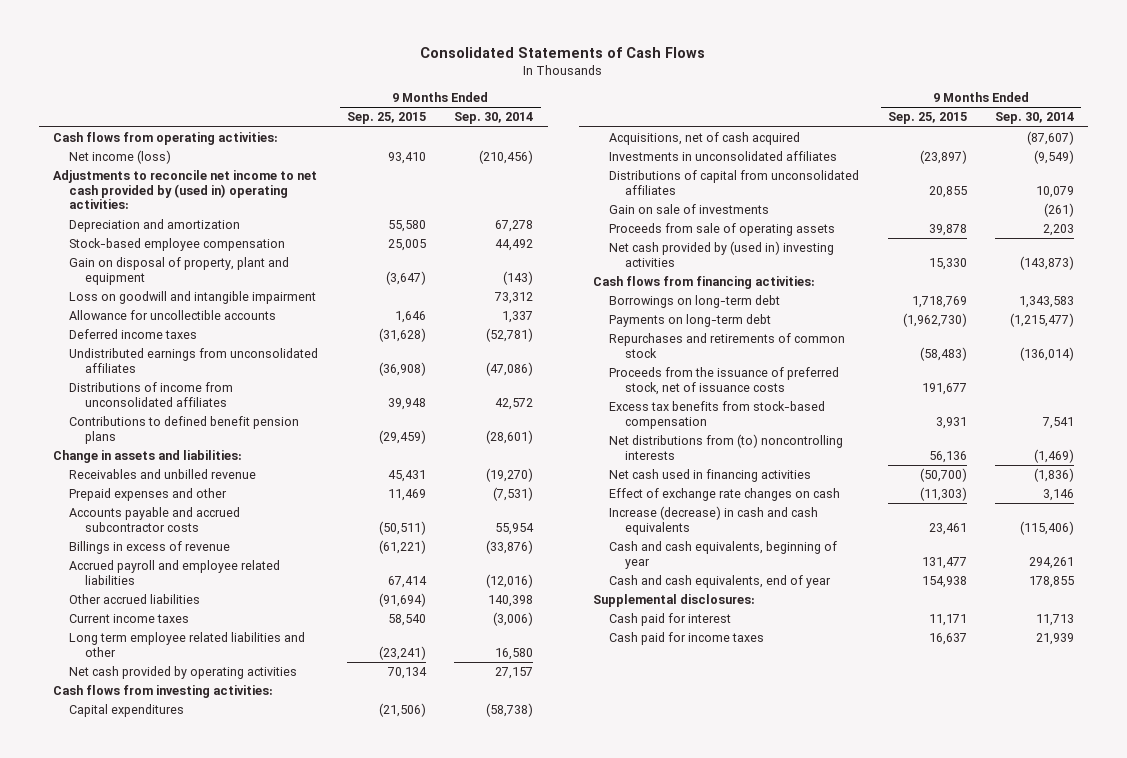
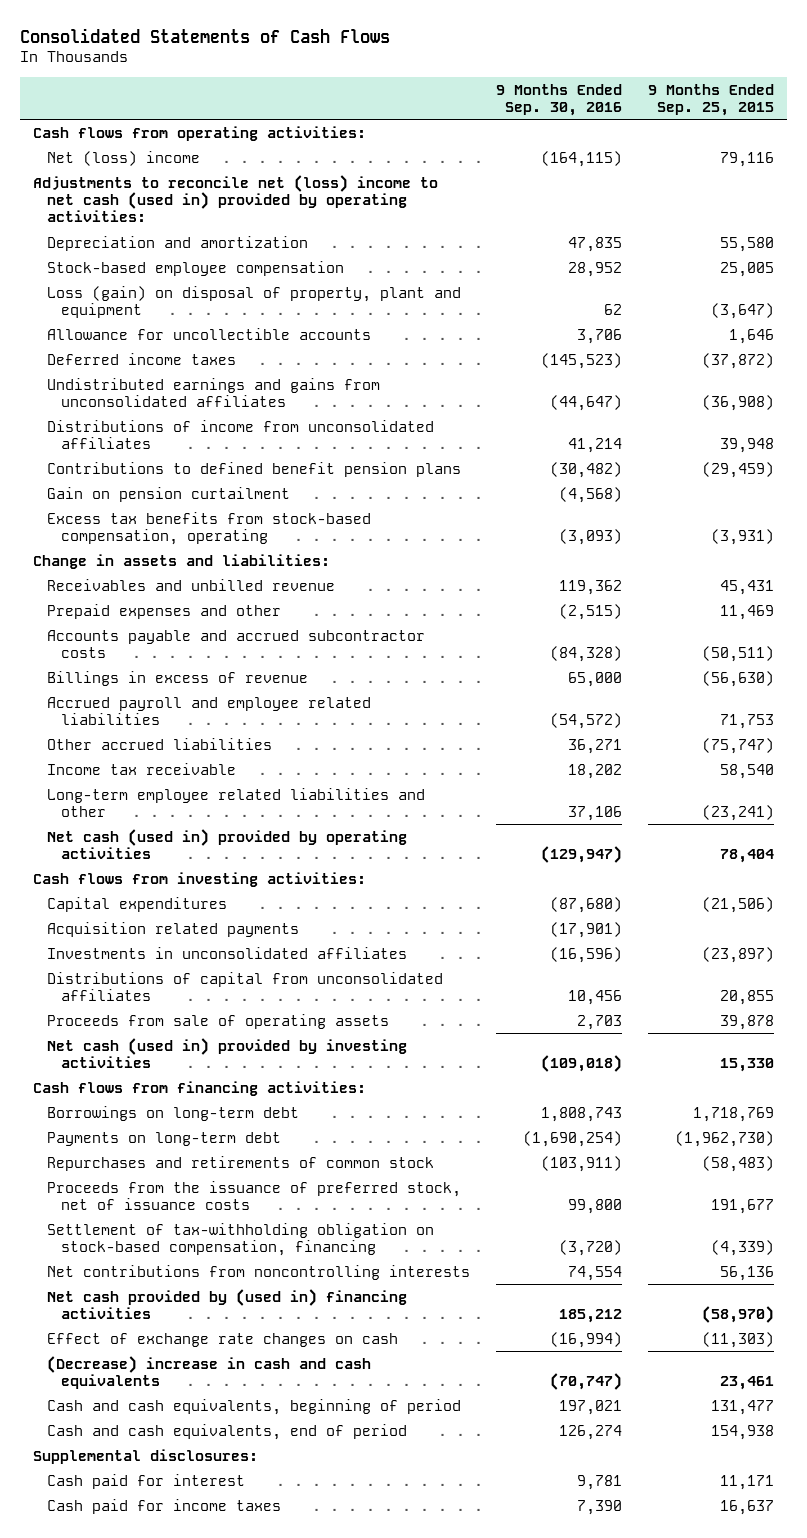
- | 9 Months Ended Sep. 25, 2015 | 9 Months Ended Sep. 30, 2014
+ | 9 Months Ended Sep. 30, 2016 | 9 Months Ended Sep. 25, 2015
- Net income (loss) | 93,410 | (210,456)
- Adjustments to reconcile net income to net cash provided by (used in) operating activities:
+ Net (loss) income | (164,115) | 79,116
+ Adjustments to reconcile net (loss) income to net cash (used in) provided by operating activities:
- Gain on disposal of property, plant and equipment | (3,647) | (143)
- Loss on goodwill and intangible impairment | | 73,312
+ Loss (gain) on disposal of property, plant and equipment | 62 | (3,647)
- Deferred income taxes | (31,628) | (52,781)
- Undistributed earnings from unconsolidated affiliates | (36,908) | (47,086)
+ Deferred income taxes | (145,523) | (37,872)
+ Undistributed earnings and gains from unconsolidated affiliates | (44,647) | (36,908)
+ Gain on pension curtailment | (4,568) |
+ Excess tax benefits from stock-based compensation, operating | (3,093) | (3,931)
- Billings in excess of revenue | (61,221) | (33,876)
- Accrued payroll and employee related liabilities | 67,414 | (12,016)
- Other accrued liabilities | (91,694) | 140,398
- Current income taxes | 58,540 | (3,006)
- Long term employee related liabilities and other | (23,241) | 16,580
- Net cash provided by operating activities | 70,134 | 27,157
+ Billings in excess of revenue | 65,000 | (56,630)
+ Accrued payroll and employee related liabilities | (54,572) | 71,753
+ Other accrued liabilities | 36,271 | (75,747)
+ Income tax receivable | 18,202 | 58,540
+ Long-term employee related liabilities and other | 37,106 | (23,241)
+ Net cash (used in) provided by operating activities | (129,947) | 78,404
- Acquisitions, net of cash acquired | | (87,607)
+ Acquisition related payments | (17,901) |
- Gain on sale of investments | | (261)
- Net cash provided by (used in) investing activities | 15,330 | (143,873)
+ Net cash (used in) provided by investing activities | (109,018) | 15,330
- Excess tax benefits from stock-based compensation | 3,931 | 7,541
- Net distributions from (to) noncontrolling interests | 56,136 | (1,469)
- Net cash used in financing activities | (50,700) | (1,836)
+ Settlement of tax-withholding obligation on stock-based compensation, financing | (3,720) | (4,339)
+ Net contributions from noncontrolling interests | 74,554 | 56,136
+ Net cash provided by (used in) financing activities | 185,212 | (58,970)
- Increase (decrease) in cash and cash equivalents | 23,461 | (115,406)
- Cash and cash equivalents, beginning of year | 131,477 | 294,261
- Cash and cash equivalents, end of year | 154,938 | 178,855
+ (Decrease) increase in cash and cash equivalents | (70,747) | 23,461
+ Cash and cash equivalents, beginning of period | 197,021 | 131,477
+ Cash and cash equivalents, end of period | 126,274 | 154,938

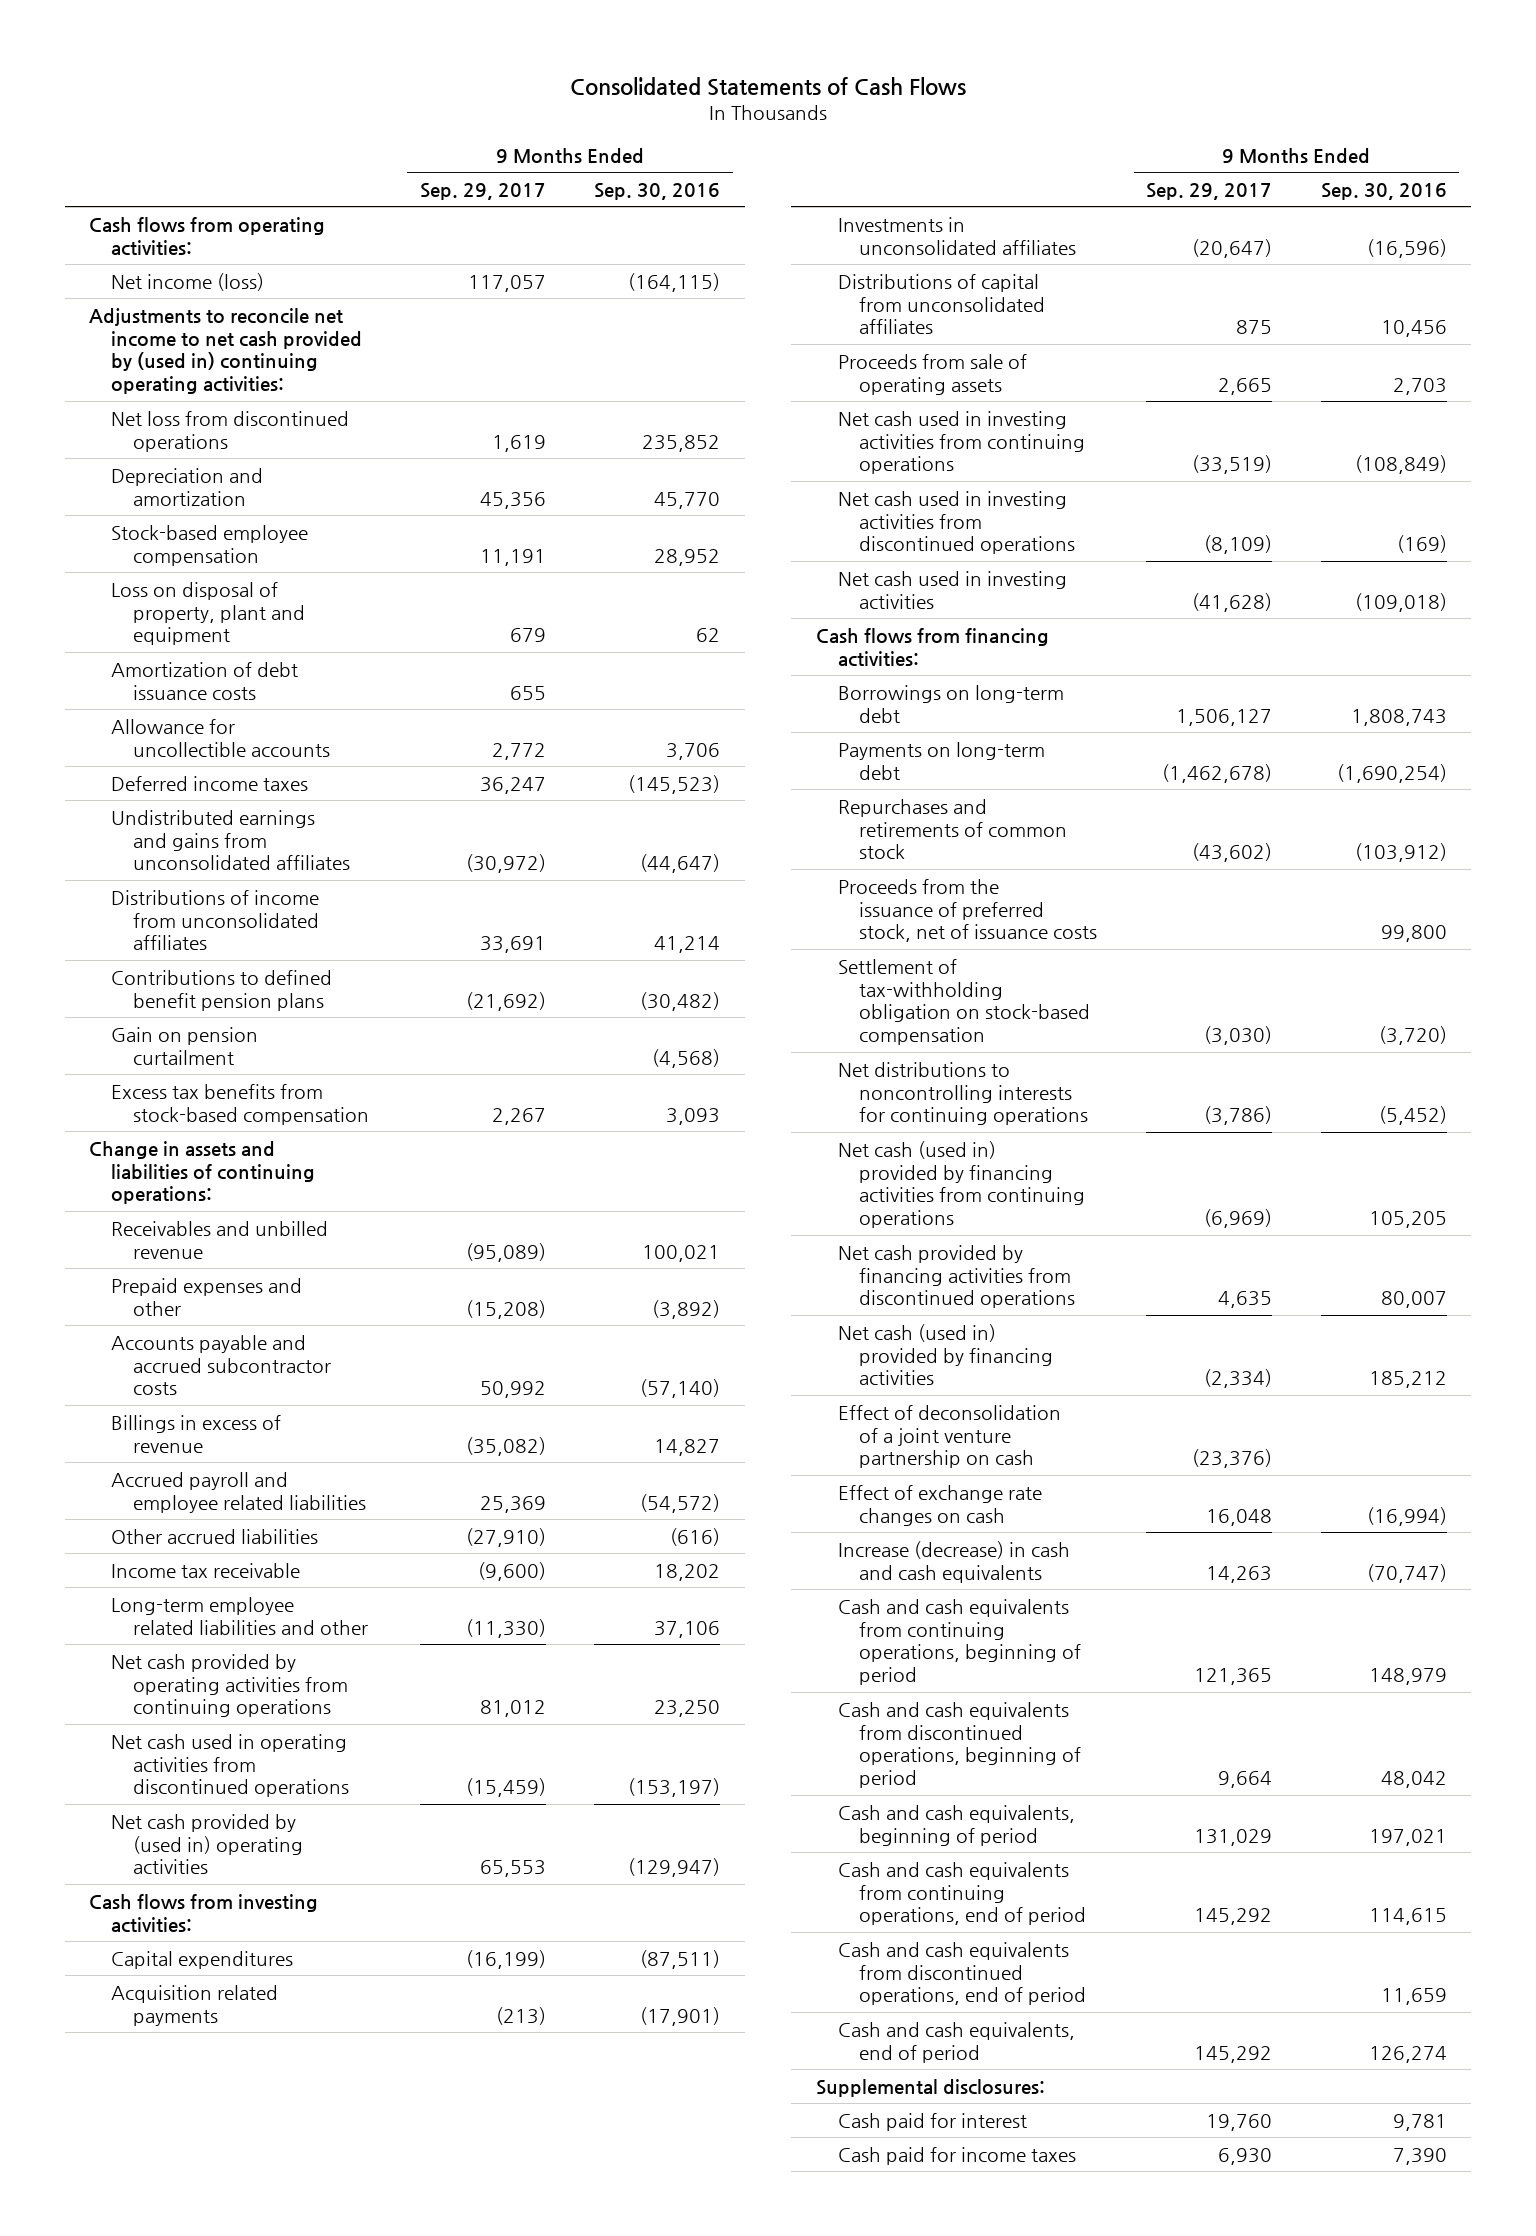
- | 9 Months Ended Sep. 30, 2016 | 9 Months Ended Sep. 25, 2015
+ | 9 Months Ended Sep. 29, 2017 | 9 Months Ended Sep. 30, 2016
- Net (loss) income | (164,115) | 79,116
- Adjustments to reconcile net (loss) income to net cash (used in) provided by operating activities:
- Depreciation and amortization | 47,835 | 55,580
+ Net income (loss) | 117,057 | (164,115)
+ Adjustments to reconcile net income to net cash provided by (used in) continuing operating activities:
+ Net loss from discontinued operations | 1,619 | 235,852
+ Depreciation and amortization | 45,356 | 45,770
- Loss (gain) on disposal of property, plant and equipment | 62 | (3,647)
+ Loss on disposal of property, plant and equipment | 679 | 62
+ Amortization of debt issuance costs | 655 |
- Excess tax benefits from stock-based compensation, operating | (3,093) | (3,931)
- Change in assets and liabilities:
- Receivables and unbilled revenue | 119,362 | 45,431
- Prepaid expenses and other | (2,515) | 11,469
- Accounts payable and accrued subcontractor costs | (84,328) | (50,511)
- Billings in excess of revenue | 65,000 | (56,630)
+ Excess tax benefits from stock-based compensation | 2,267 | 3,093
+ Change in assets and liabilities of continuing operations:
+ Receivables and unbilled revenue | (95,089) | 100,021
+ Prepaid expenses and other | (15,208) | (3,892)
+ Accounts payable and accrued subcontractor costs | 50,992 | (57,140)
+ Billings in excess of revenue | (35,082) | 14,827
- Other accrued liabilities | 36,271 | (75,747)
+ Other accrued liabilities | (27,910) | (616)
- Net cash (used in) provided by operating activities | (129,947) | 78,404
+ Net cash provided by operating activities from continuing operations | 81,012 | 23,250
+ Net cash used in operating activities from discontinued operations | (15,459) | (153,197)
+ Net cash provided by (used in) operating activities | 65,553 | (129,947)
- Capital expenditures | (87,680) | (21,506)
+ Capital expenditures | (16,199) | (87,511)
- Net cash (used in) provided by investing activities | (109,018) | 15,330
+ Net cash used in investing activities from continuing operations | (33,519) | (108,849)
+ Net cash used in investing activities from discontinued operations | (8,109) | (169)
+ Net cash used in investing activities | (41,628) | (109,018)
- Repurchases and retirements of common stock | (103,911) | (58,483)
+ Repurchases and retirements of common stock | (43,602) | (103,912)
- Settlement of tax-withholding obligation on stock-based compensation, financing | (3,720) | (4,339)
- Net contributions from noncontrolling interests | 74,554 | 56,136
- Net cash provided by (used in) financing activities | 185,212 | (58,970)
+ Settlement of tax-withholding obligation on stock-based compensation | (3,030) | (3,720)
+ Net distributions to noncontrolling interests for continuing operations | (3,786) | (5,452)
+ Net cash (used in) provided by financing activities from continuing operations | (6,969) | 105,205
+ Net cash provided by financing activities from discontinued operations | 4,635 | 80,007
+ Net cash (used in) provided by financing activities | (2,334) | 185,212
+ Effect of deconsolidation of a joint venture partnership on cash | (23,376) |
- (Decrease) increase in cash and cash equivalents | (70,747) | 23,461
+ Increase (decrease) in cash and cash equivalents | 14,263 | (70,747)
+ Cash and cash equivalents from continuing operations, beginning of period | 121,365 | 148,979
+ Cash and cash equivalents from discontinued operations, beginning of period | 9,664 | 48,042
+ Cash and cash equivalents from continuing operations, end of period | 145,292 | 114,615
+ Cash and cash equivalents from discontinued operations, end of period | | 11,659

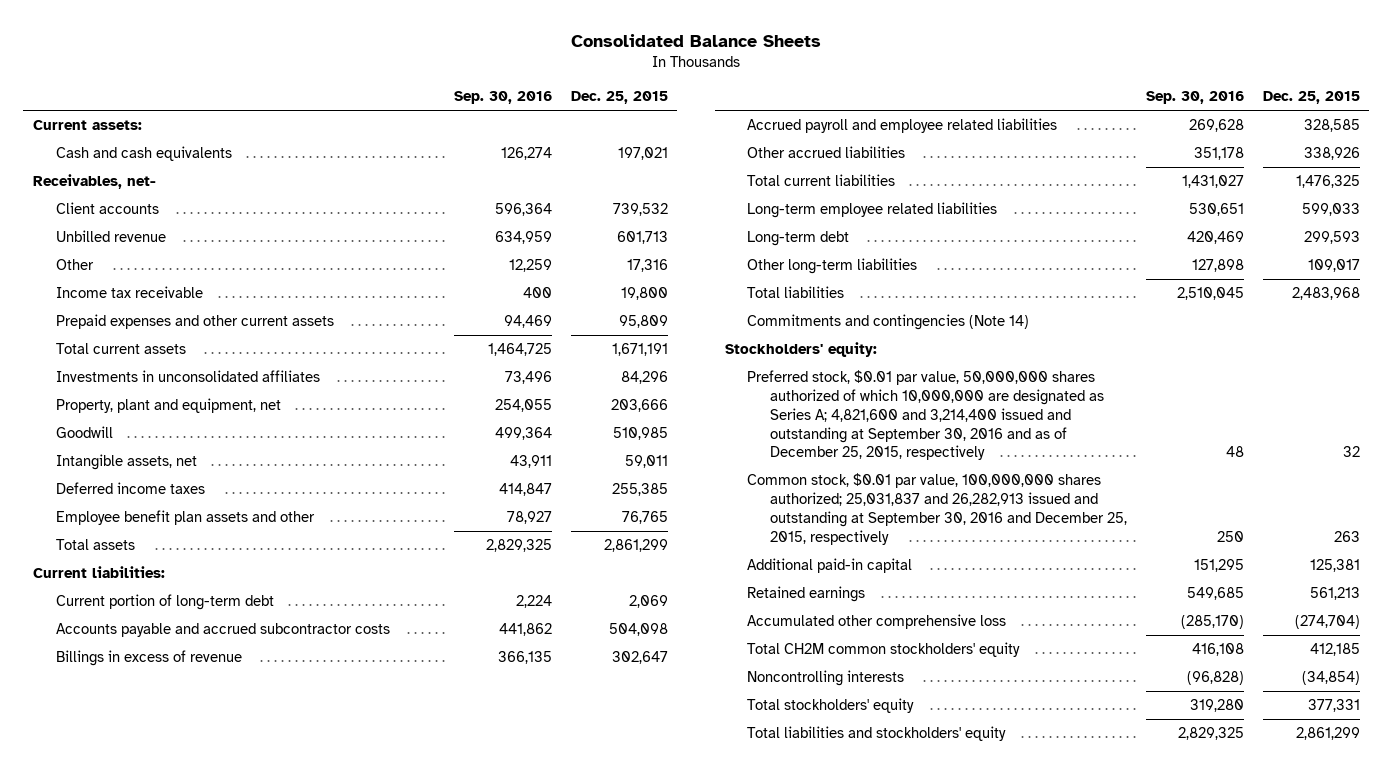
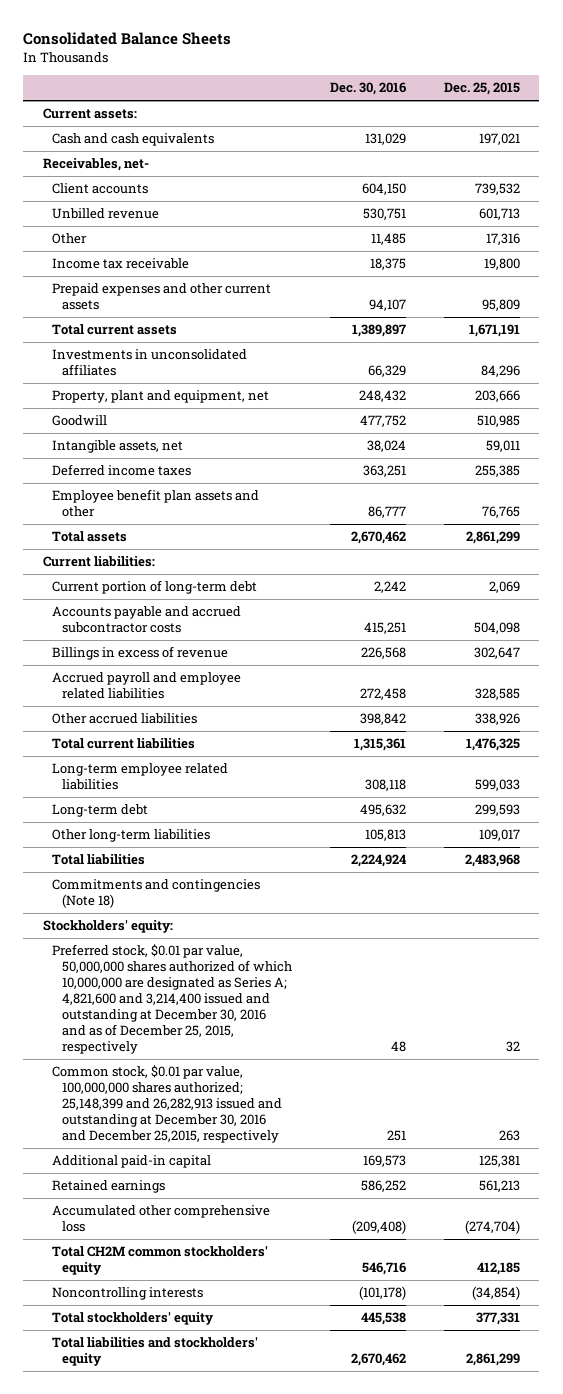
- | Sep. 30, 2016 | Dec. 25, 2015
+ | Dec. 30, 2016 | Dec. 25, 2015
- Commitments and contingencies (Note 14)
+ Commitments and contingencies (Note 18)
- Preferred stock, $0.01 par value, 50,000,000 shares authorized of which 10,000,000 are designated as Series A; 4,821,600 and 3,214,400 issued and outstanding at September 30, 2016 and as of December 25, 2015, respectively | 48 | 32
- Common stock, $0.01 par value, 100,000,000 shares authorized; 25,031,837 and 26,282,913 issued and outstanding at September 30, 2016 and December 25, 2015, respectively | 250 | 263
+ Preferred stock, $0.01 par value, 50,000,000 shares authorized of which 10,000,000 are designated as Series A; 4,821,600 and 3,214,400 issued and outstanding at December 30, 2016 and as of December 25, 2015, respectively | 48 | 32
+ Common stock, $0.01 par value, 100,000,000 shares authorized; 25,148,399 and 26,282,913 issued and outstanding at December 30, 2016 and December 25,2015, respectively | 251 | 263

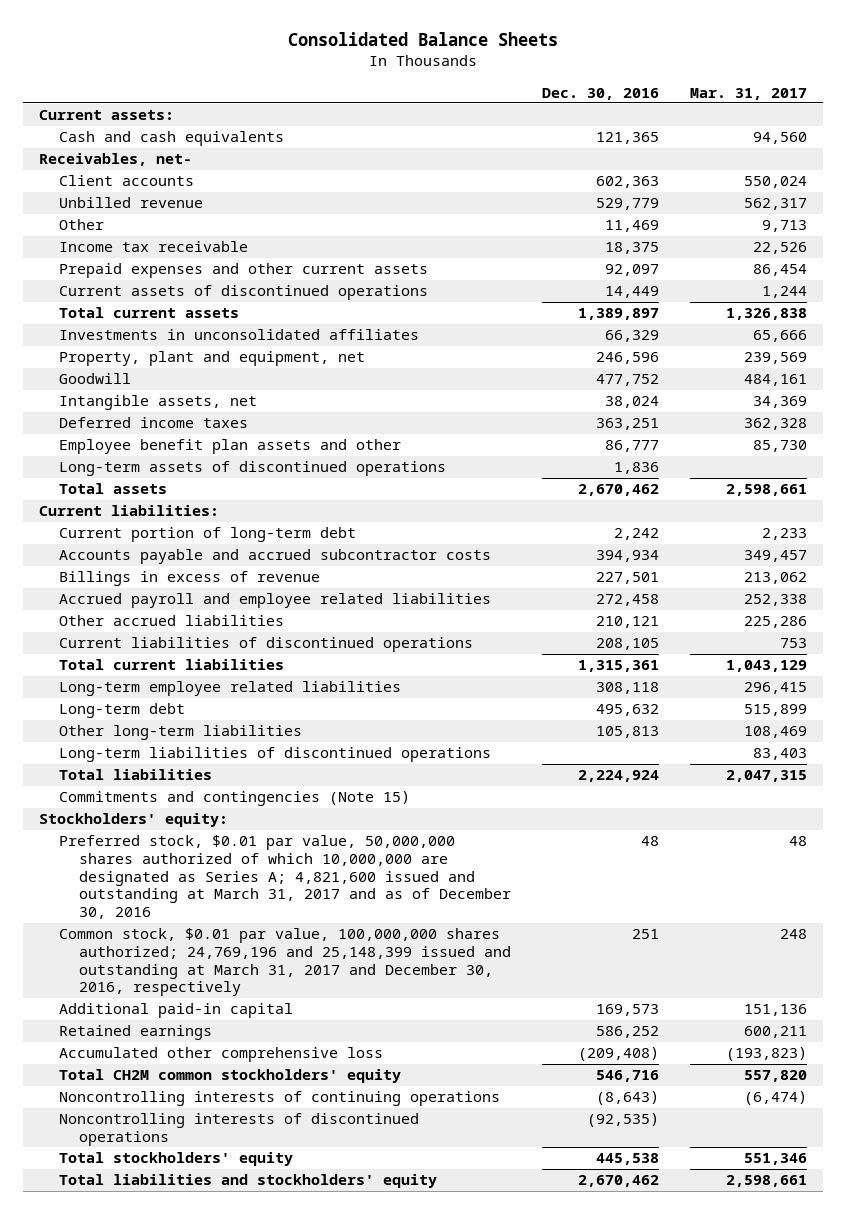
- | Dec. 30, 2016 | Dec. 25, 2015
+ | Dec. 30, 2016 | Mar. 31, 2017
- Cash and cash equivalents | 131,029 | 197,021
+ Cash and cash equivalents | 121,365 | 94,560
- Client accounts | 604,150 | 739,532
- Unbilled revenue | 530,751 | 601,713
- Other | 11,485 | 17,316
+ Client accounts | 602,363 | 550,024
+ Unbilled revenue | 529,779 | 562,317
+ Other | 11,469 | 9,713
- Prepaid expenses and other current assets | 94,107 | 95,809
+ Prepaid expenses and other current assets | 92,097 | 86,454
+ Current assets of discontinued operations | 14,449 | 1,244
- Property, plant and equipment, net | 248,432 | 203,666
+ Property, plant and equipment, net | 246,596 | 239,569
+ Long-term assets of discontinued operations | 1,836 |
- Accounts payable and accrued subcontractor costs | 415,251 | 504,098
- Billings in excess of revenue | 226,568 | 302,647
+ Accounts payable and accrued subcontractor costs | 394,934 | 349,457
+ Billings in excess of revenue | 227,501 | 213,062
- Other accrued liabilities | 398,842 | 338,926
+ Other accrued liabilities | 210,121 | 225,286
+ Current liabilities of discontinued operations | 208,105 | 753
+ Long-term liabilities of discontinued operations | | 83,403
- Commitments and contingencies (Note 18)
+ Commitments and contingencies (Note 15)
- Preferred stock, $0.01 par value, 50,000,000 shares authorized of which 10,000,000 are designated as Series A; 4,821,600 and 3,214,400 issued and outstanding at December 30, 2016 and as of December 25, 2015, respectively | 48 | 32
- Common stock, $0.01 par value, 100,000,000 shares authorized; 25,148,399 and 26,282,913 issued and outstanding at December 30, 2016 and December 25,2015, respectively | 251 | 263
+ Preferred stock, $0.01 par value, 50,000,000 shares authorized of which 10,000,000 are designated as Series A; 4,821,600 issued and outstanding at March 31, 2017 and as of December 30, 2016 | 48 | 48
+ Common stock, $0.01 par value, 100,000,000 shares authorized; 24,769,196 and 25,148,399 issued and outstanding at March 31, 2017 and December 30, 2016, respectively | 251 | 248
- Noncontrolling interests | (101,178) | (34,854)
+ Noncontrolling interests of continuing operations | (8,643) | (6,474)
+ Noncontrolling interests of discontinued operations | (92,535) |

